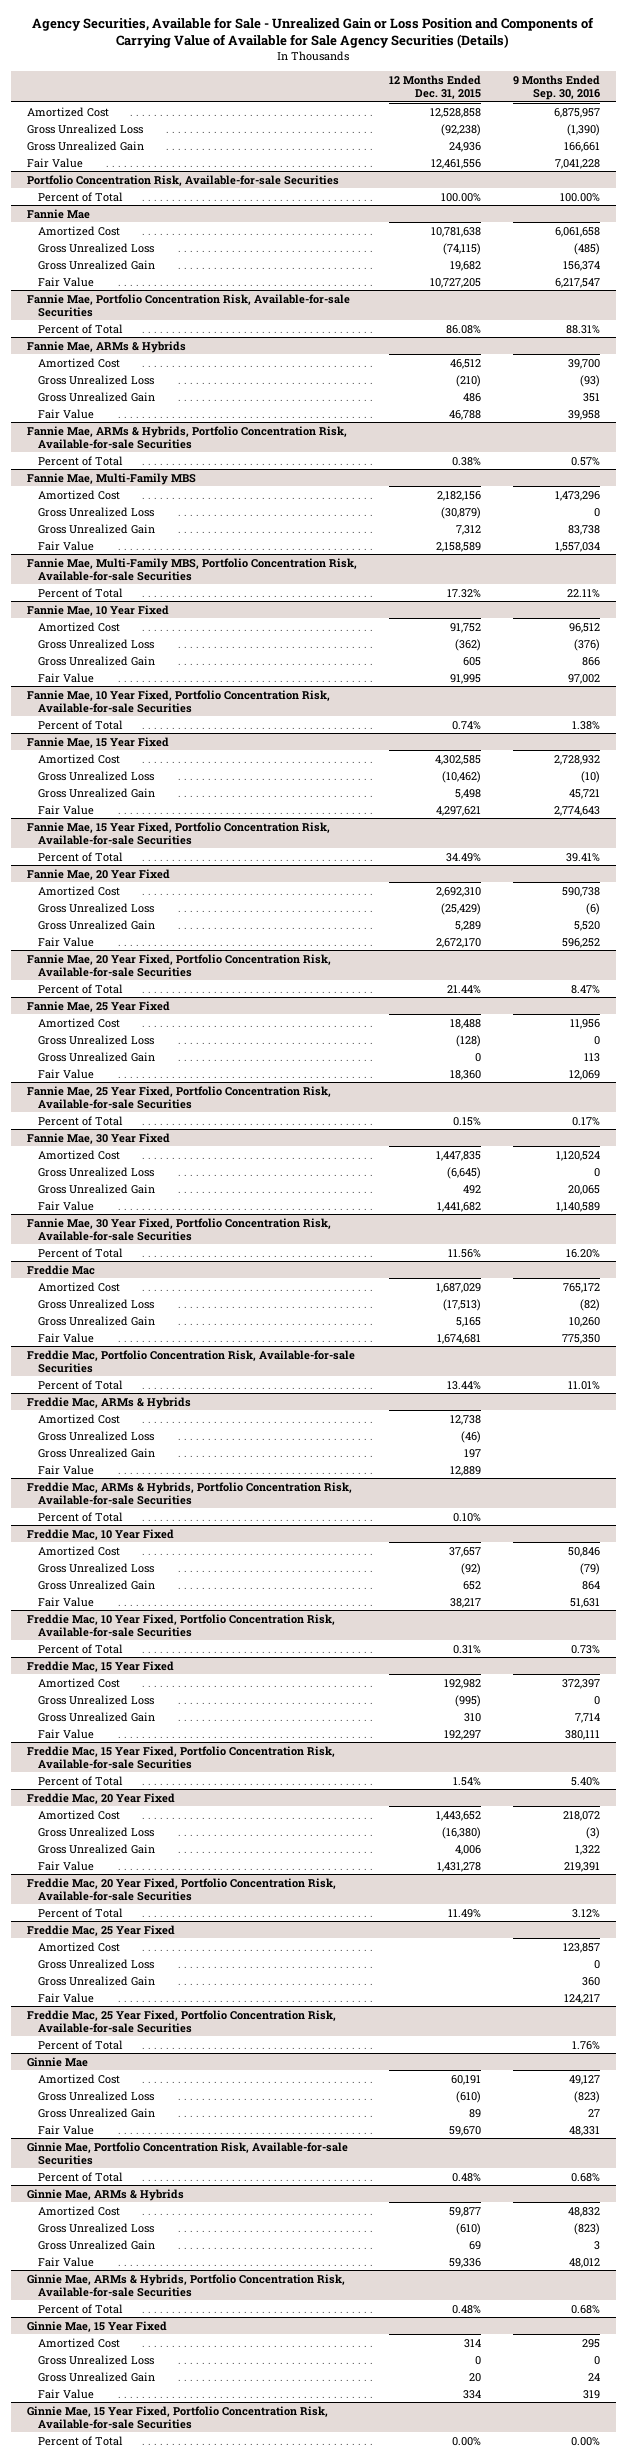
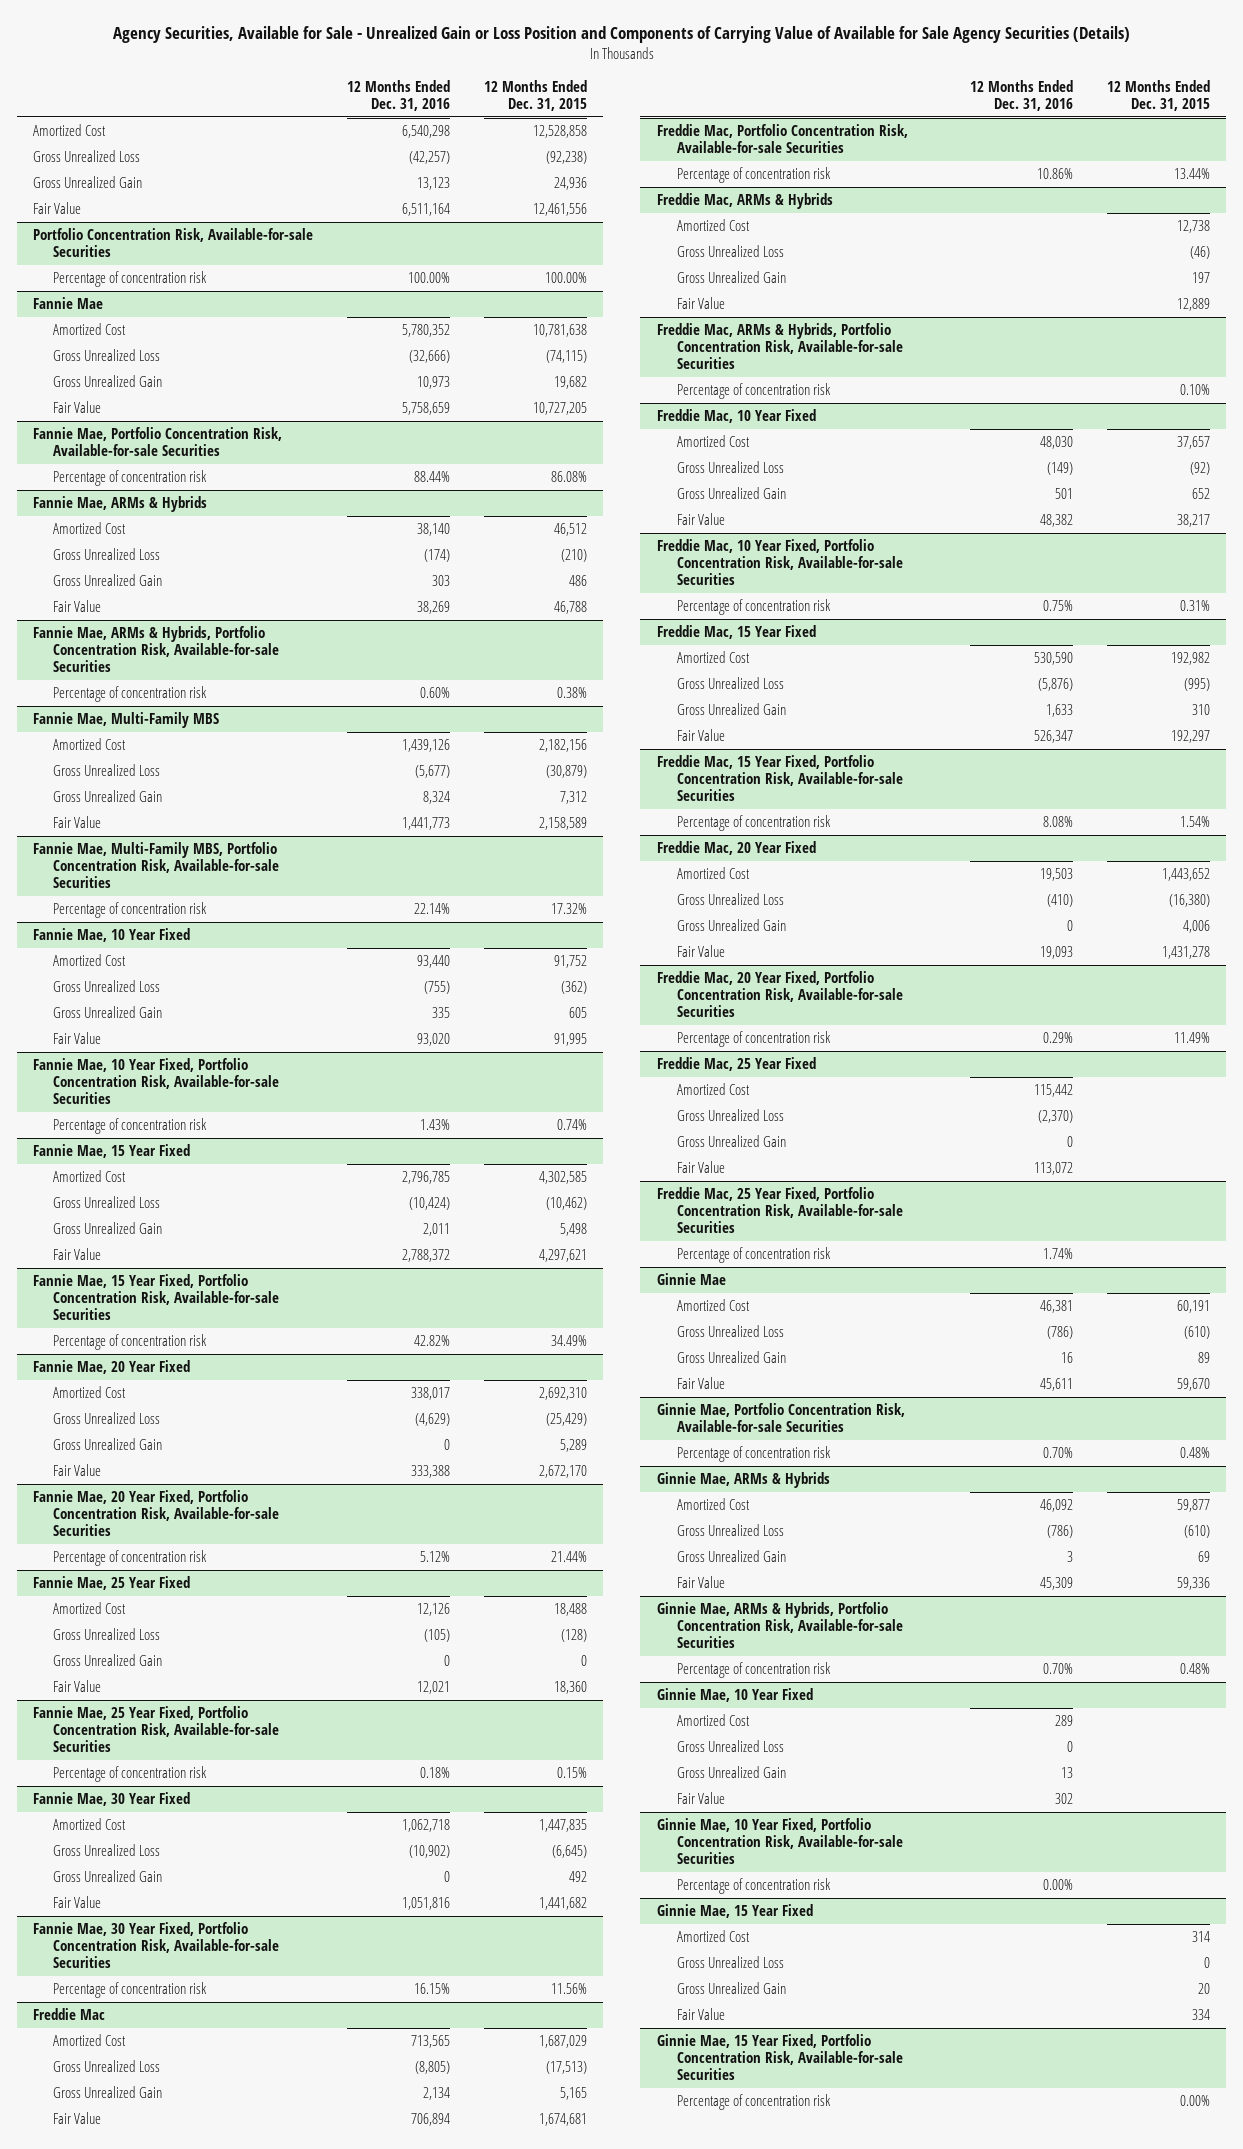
- | 12 Months Ended Dec. 31, 2015 | 9 Months Ended Sep. 30, 2016
+ | 12 Months Ended Dec. 31, 2016 | 12 Months Ended Dec. 31, 2015
@ Portfolio Concentration Risk, Available-for-sale Securities
- Percent of Total | 100.00% | 100.00%
+ Percentage of concentration risk | 100.00% | 100.00%
@ Fannie Mae, Portfolio Concentration Risk, Available-for-sale Securities
- Percent of Total | 86.08% | 88.31%
+ Percentage of concentration risk | 88.44% | 86.08%
@ Fannie Mae, ARMs & Hybrids, Portfolio Concentration Risk, Available-for-sale Securities
- Percent of Total | 0.38% | 0.57%
+ Percentage of concentration risk | 0.60% | 0.38%
@ Fannie Mae, Multi-Family MBS, Portfolio Concentration Risk, Available-for-sale Securities
- Percent of Total | 17.32% | 22.11%
+ Percentage of concentration risk | 22.14% | 17.32%
@ Fannie Mae, 10 Year Fixed, Portfolio Concentration Risk, Available-for-sale Securities
- Percent of Total | 0.74% | 1.38%
+ Percentage of concentration risk | 1.43% | 0.74%
@ Fannie Mae, 15 Year Fixed, Portfolio Concentration Risk, Available-for-sale Securities
- Percent of Total | 34.49% | 39.41%
+ Percentage of concentration risk | 42.82% | 34.49%
@ Fannie Mae, 20 Year Fixed, Portfolio Concentration Risk, Available-for-sale Securities
- Percent of Total | 21.44% | 8.47%
+ Percentage of concentration risk | 5.12% | 21.44%
@ Fannie Mae, 25 Year Fixed, Portfolio Concentration Risk, Available-for-sale Securities
- Percent of Total | 0.15% | 0.17%
+ Percentage of concentration risk | 0.18% | 0.15%
@ Fannie Mae, 30 Year Fixed, Portfolio Concentration Risk, Available-for-sale Securities
- Percent of Total | 11.56% | 16.20%
+ Percentage of concentration risk | 16.15% | 11.56%
@ Freddie Mac, Portfolio Concentration Risk, Available-for-sale Securities
- Percent of Total | 13.44% | 11.01%
+ Percentage of concentration risk | 10.86% | 13.44%
@ Freddie Mac, ARMs & Hybrids, Portfolio Concentration Risk, Available-for-sale Securities
- Percent of Total | 0.10% |
+ Percentage of concentration risk | | 0.10%
@ Freddie Mac, 10 Year Fixed, Portfolio Concentration Risk, Available-for-sale Securities
- Percent of Total | 0.31% | 0.73%
+ Percentage of concentration risk | 0.75% | 0.31%
@ Freddie Mac, 15 Year Fixed, Portfolio Concentration Risk, Available-for-sale Securities
- Percent of Total | 1.54% | 5.40%
+ Percentage of concentration risk | 8.08% | 1.54%
@ Freddie Mac, 20 Year Fixed, Portfolio Concentration Risk, Available-for-sale Securities
- Percent of Total | 11.49% | 3.12%
+ Percentage of concentration risk | 0.29% | 11.49%
@ Freddie Mac, 25 Year Fixed, Portfolio Concentration Risk, Available-for-sale Securities
- Percent of Total | | 1.76%
+ Percentage of concentration risk | 1.74% |
@ Ginnie Mae, Portfolio Concentration Risk, Available-for-sale Securities
- Percent of Total | 0.48% | 0.68%
+ Percentage of concentration risk | 0.70% | 0.48%
@ Ginnie Mae, ARMs & Hybrids, Portfolio Concentration Risk, Available-for-sale Securities
- Percent of Total | 0.48% | 0.68%
+ Percentage of concentration risk | 0.70% | 0.48%
+ Ginnie Mae, 10 Year Fixed
+ Amortized Cost | 289 |
+ Gross Unrealized Loss | 0 |
+ Gross Unrealized Gain | 13 |
+ Fair Value | 302 |
+ Ginnie Mae, 10 Year Fixed, Portfolio Concentration Risk, Available-for-sale Securities
+ Percentage of concentration risk | 0.00% |
@ Ginnie Mae, 15 Year Fixed, Portfolio Concentration Risk, Available-for-sale Securities
- Percent of Total | 0.00% | 0.00%
+ Percentage of concentration risk | | 0.00%

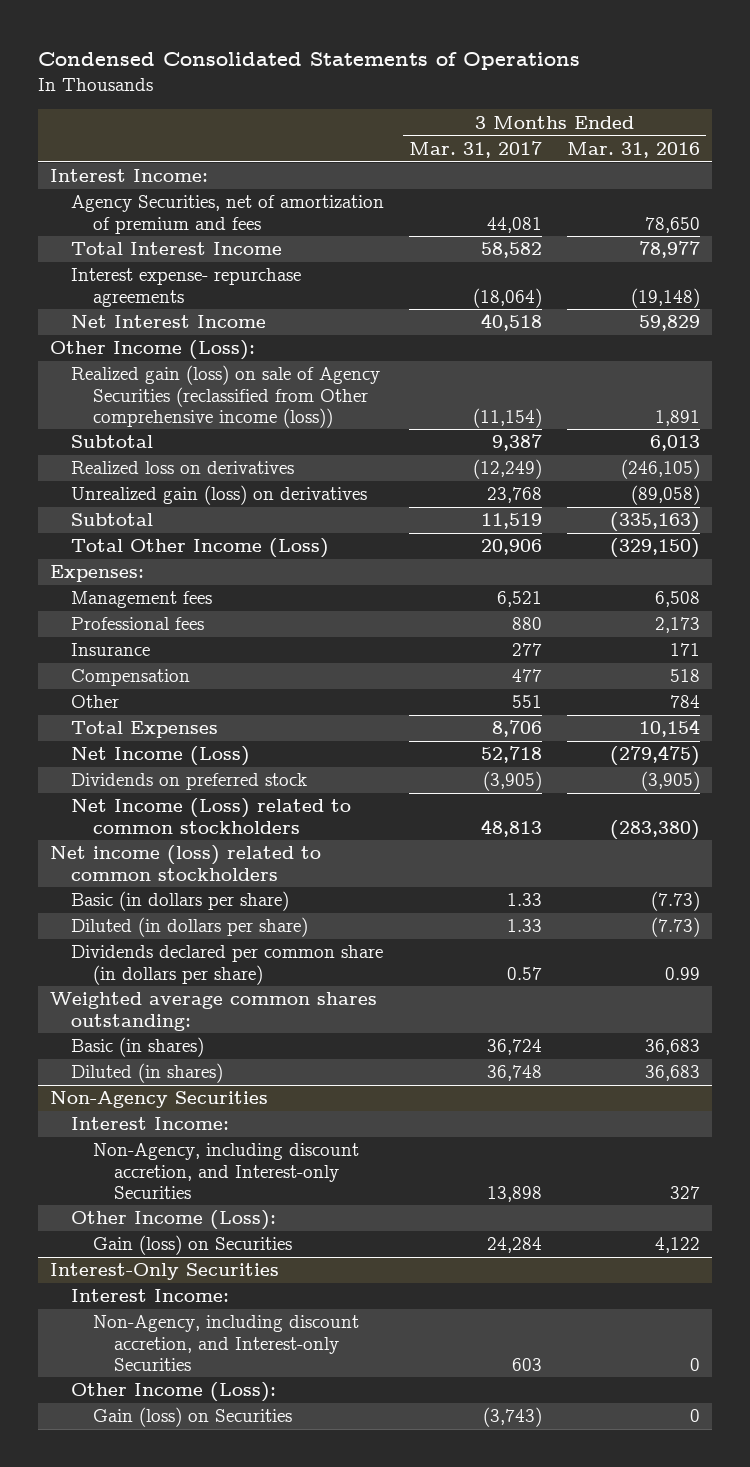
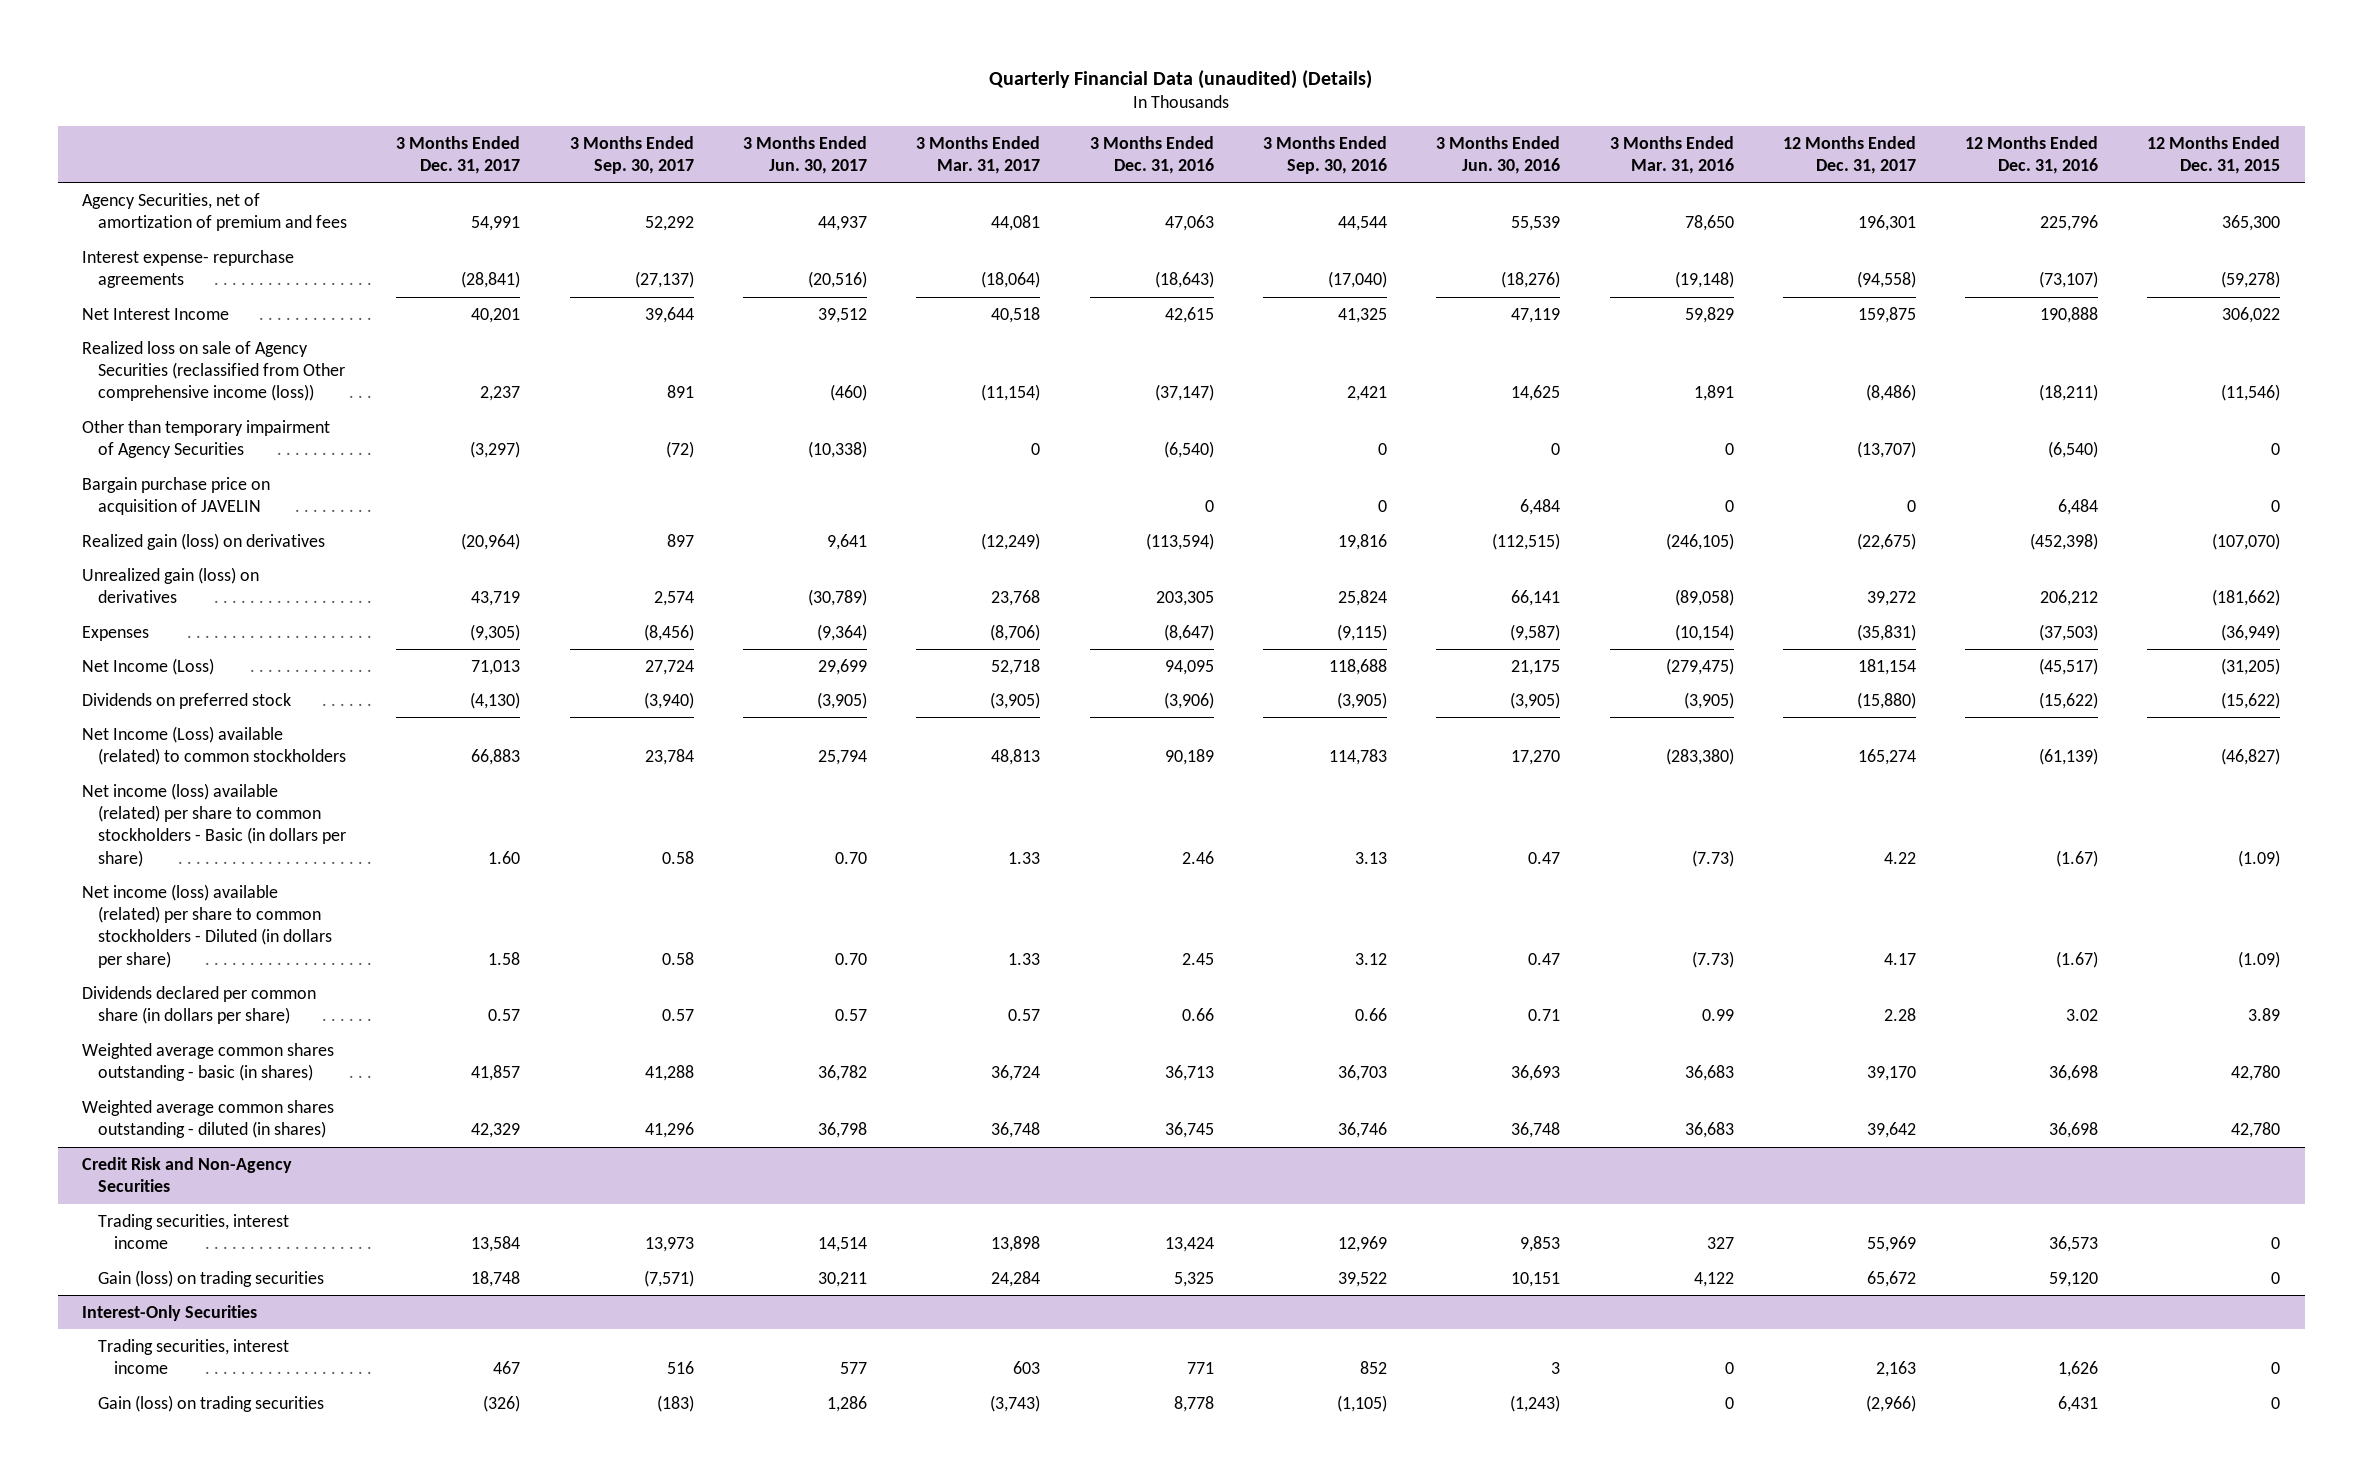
- Condensed Consolidated Statements of Operations
+ Quarterly Financial Data (unaudited) (Details)
- | 3 Months Ended Mar. 31, 2017 | 3 Months Ended Mar. 31, 2016
+ | 3 Months Ended Dec. 31, 2017 | 3 Months Ended Sep. 30, 2017 | 3 Months Ended Jun. 30, 2017 | 3 Months Ended Mar. 31, 2017 | 3 Months Ended Dec. 31, 2016 | 3 Months Ended Sep. 30, 2016 | 3 Months Ended Jun. 30, 2016 | 3 Months Ended Mar. 31, 2016 | 12 Months Ended Dec. 31, 2017 | 12 Months Ended Dec. 31, 2016 | 12 Months Ended Dec. 31, 2015
- Interest Income:
- Total Interest Income | 58,582 | 78,977
- Other Income (Loss):
- Realized gain (loss) on sale of Agency Securities (reclassified from Other comprehensive income (loss)) | (11,154) | 1,891
- Subtotal | 9,387 | 6,013
- Realized loss on derivatives | (12,249) | (246,105)
+ Realized loss on sale of Agency Securities (reclassified from Other comprehensive income (loss)) | 2,237 | 891 | (460) | (11,154) | (37,147) | 2,421 | 14,625 | 1,891 | (8,486) | (18,211) | (11,546)
+ Other than temporary impairment of Agency Securities | (3,297) | (72) | (10,338) | 0 | (6,540) | 0 | 0 | 0 | (13,707) | (6,540) | 0
+ Bargain purchase price on acquisition of JAVELIN | | | | | 0 | 0 | 6,484 | 0 | 0 | 6,484 | 0
+ Realized gain (loss) on derivatives | (20,964) | 897 | 9,641 | (12,249) | (113,594) | 19,816 | (112,515) | (246,105) | (22,675) | (452,398) | (107,070)
- Subtotal | 11,519 | (335,163)
- Total Other Income (Loss) | 20,906 | (329,150)
- Expenses:
- Management fees | 6,521 | 6,508
- Professional fees | 880 | 2,173
- Insurance | 277 | 171
- Compensation | 477 | 518
- Other | 551 | 784
- Total Expenses | 8,706 | 10,154
+ Expenses | (9,305) | (8,456) | (9,364) | (8,706) | (8,647) | (9,115) | (9,587) | (10,154) | (35,831) | (37,503) | (36,949)
- Net Income (Loss) related to common stockholders | 48,813 | (283,380)
- Net income (loss) related to common stockholders
- Basic (in dollars per share) | 1.33 | (7.73)
- Diluted (in dollars per share) | 1.33 | (7.73)
+ Net Income (Loss) available (related) to common stockholders | 66,883 | 23,784 | 25,794 | 48,813 | 90,189 | 114,783 | 17,270 | (283,380) | 165,274 | (61,139) | (46,827)
+ Net income (loss) available (related) per share to common stockholders - Basic (in dollars per share) | 1.60 | 0.58 | 0.70 | 1.33 | 2.46 | 3.13 | 0.47 | (7.73) | 4.22 | (1.67) | (1.09)
+ Net income (loss) available (related) per share to common stockholders - Diluted (in dollars per share) | 1.58 | 0.58 | 0.70 | 1.33 | 2.45 | 3.12 | 0.47 | (7.73) | 4.17 | (1.67) | (1.09)
- Weighted average common shares outstanding:
- Basic (in shares) | 36,724 | 36,683
- Diluted (in shares) | 36,748 | 36,683
- Non-Agency Securities
- Interest Income:
- Non-Agency, including discount accretion, and Interest-only Securities | 13,898 | 327
- Other Income (Loss):
- Gain (loss) on Securities | 24,284 | 4,122
+ Weighted average common shares outstanding - basic (in shares) | 41,857 | 41,288 | 36,782 | 36,724 | 36,713 | 36,703 | 36,693 | 36,683 | 39,170 | 36,698 | 42,780
+ Weighted average common shares outstanding - diluted (in shares) | 42,329 | 41,296 | 36,798 | 36,748 | 36,745 | 36,746 | 36,748 | 36,683 | 39,642 | 36,698 | 42,780
+ Credit Risk and Non-Agency Securities
+ Trading securities, interest income | 13,584 | 13,973 | 14,514 | 13,898 | 13,424 | 12,969 | 9,853 | 327 | 55,969 | 36,573 | 0
+ Gain (loss) on trading securities | 18,748 | (7,571) | 30,211 | 24,284 | 5,325 | 39,522 | 10,151 | 4,122 | 65,672 | 59,120 | 0
@ Interest-Only Securities
- Interest Income:
- Non-Agency, including discount accretion, and Interest-only Securities | 603 | 0
- Other Income (Loss):
- Gain (loss) on Securities | (3,743) | 0
+ Trading securities, interest income | 467 | 516 | 577 | 603 | 771 | 852 | 3 | 0 | 2,163 | 1,626 | 0
+ Gain (loss) on trading securities | (326) | (183) | 1,286 | (3,743) | 8,778 | (1,105) | (1,243) | 0 | (2,966) | 6,431 | 0

